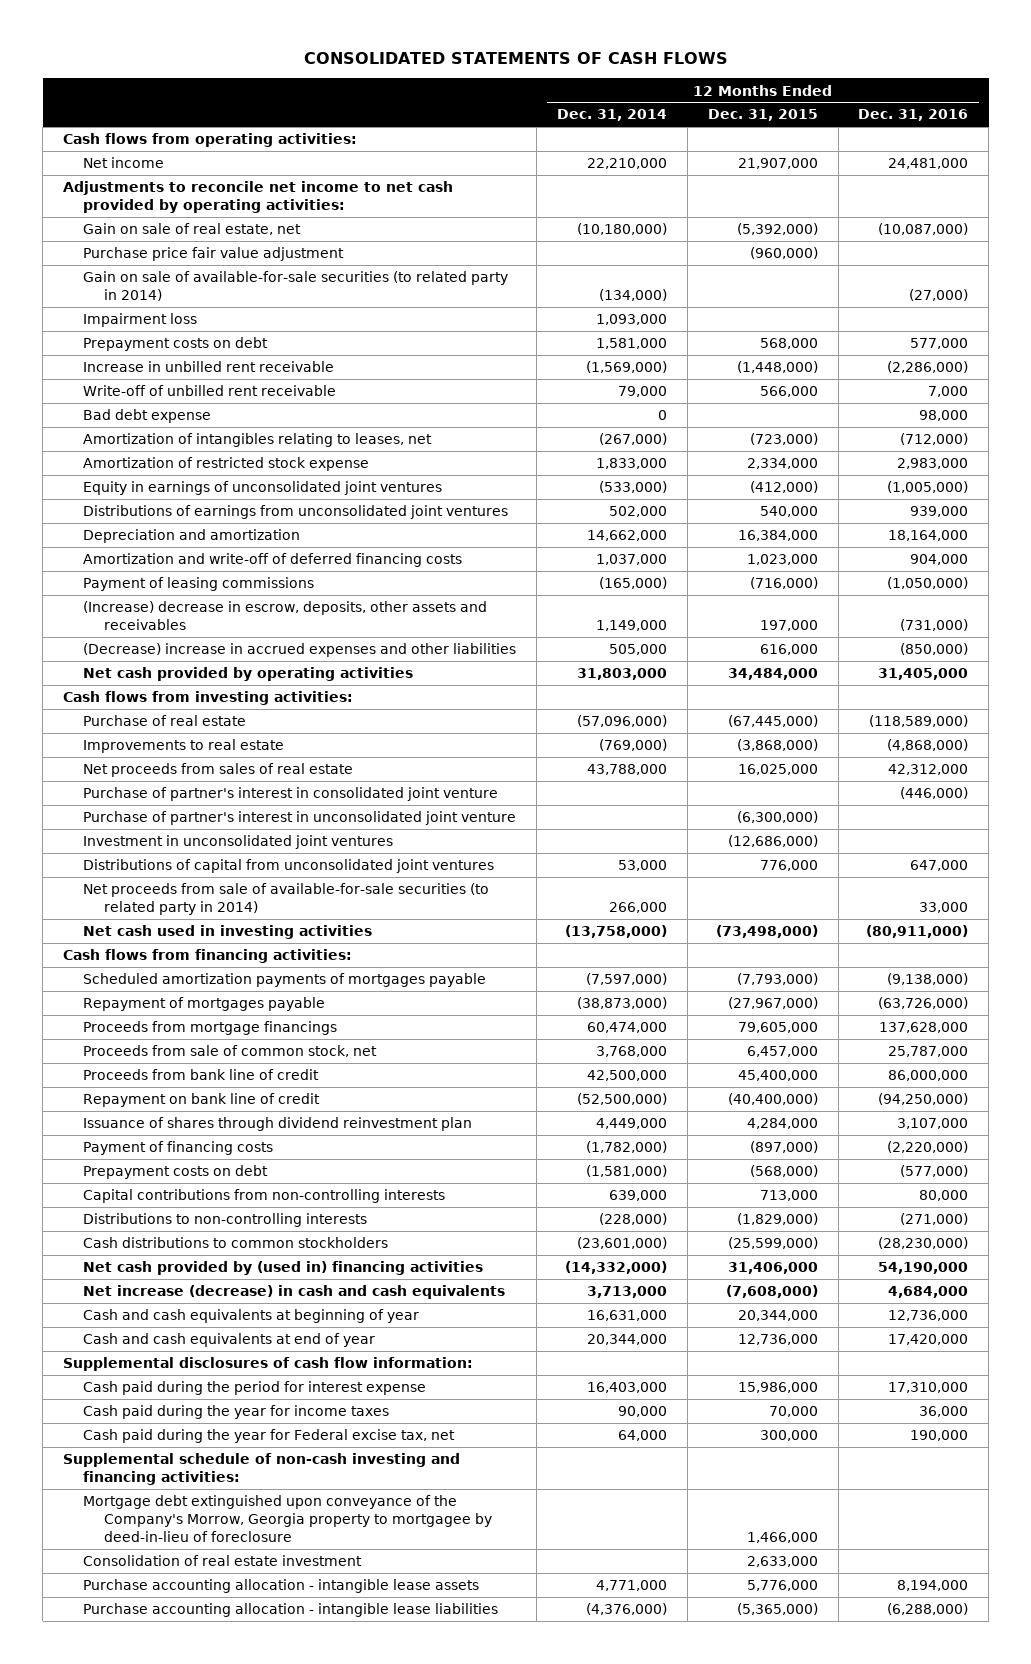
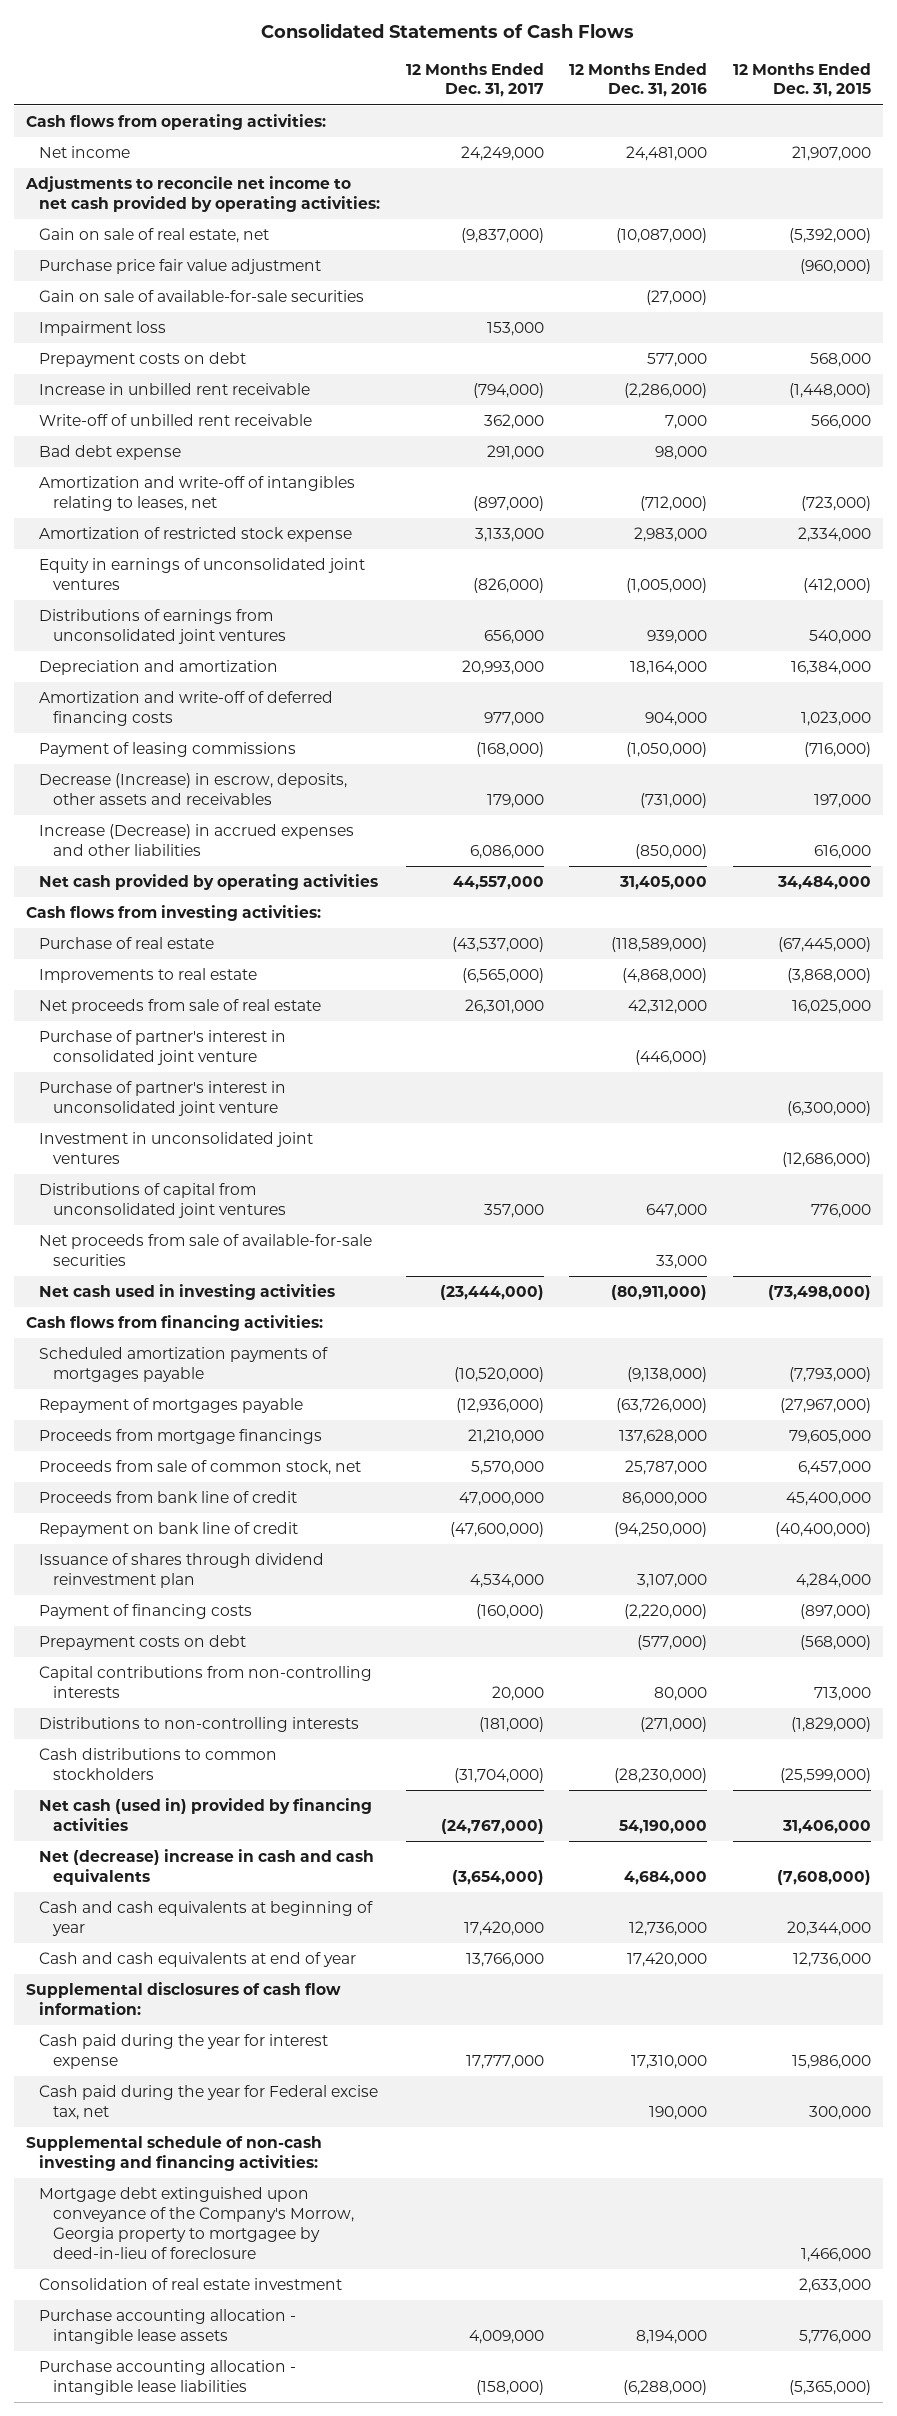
- CONSOLIDATED STATEMENTS OF CASH FLOWS
+ Consolidated Statements of Cash Flows
- | 12 Months Ended Dec. 31, 2014 | 12 Months Ended Dec. 31, 2015 | 12 Months Ended Dec. 31, 2016
+ | 12 Months Ended Dec. 31, 2017 | 12 Months Ended Dec. 31, 2016 | 12 Months Ended Dec. 31, 2015
- Gain on sale of available-for-sale securities (to related party in 2014) | (134,000) | | (27,000)
+ Gain on sale of available-for-sale securities | | (27,000) |
- Amortization of intangibles relating to leases, net | (267,000) | (723,000) | (712,000)
+ Amortization and write-off of intangibles relating to leases, net | (897,000) | (712,000) | (723,000)
- (Increase) decrease in escrow, deposits, other assets and receivables | 1,149,000 | 197,000 | (731,000)
- (Decrease) increase in accrued expenses and other liabilities | 505,000 | 616,000 | (850,000)
+ Decrease (Increase) in escrow, deposits, other assets and receivables | 179,000 | (731,000) | 197,000
+ Increase (Decrease) in accrued expenses and other liabilities | 6,086,000 | (850,000) | 616,000
- Net proceeds from sales of real estate | 43,788,000 | 16,025,000 | 42,312,000
+ Net proceeds from sale of real estate | 26,301,000 | 42,312,000 | 16,025,000
- Net proceeds from sale of available-for-sale securities (to related party in 2014) | 266,000 | | 33,000
+ Net proceeds from sale of available-for-sale securities | | 33,000 |
- Net cash provided by (used in) financing activities | (14,332,000) | 31,406,000 | 54,190,000
- Net increase (decrease) in cash and cash equivalents | 3,713,000 | (7,608,000) | 4,684,000
+ Net cash (used in) provided by financing activities | (24,767,000) | 54,190,000 | 31,406,000
+ Net (decrease) increase in cash and cash equivalents | (3,654,000) | 4,684,000 | (7,608,000)
- Cash paid during the period for interest expense | 16,403,000 | 15,986,000 | 17,310,000
- Cash paid during the year for income taxes | 90,000 | 70,000 | 36,000
+ Cash paid during the year for interest expense | 17,777,000 | 17,310,000 | 15,986,000

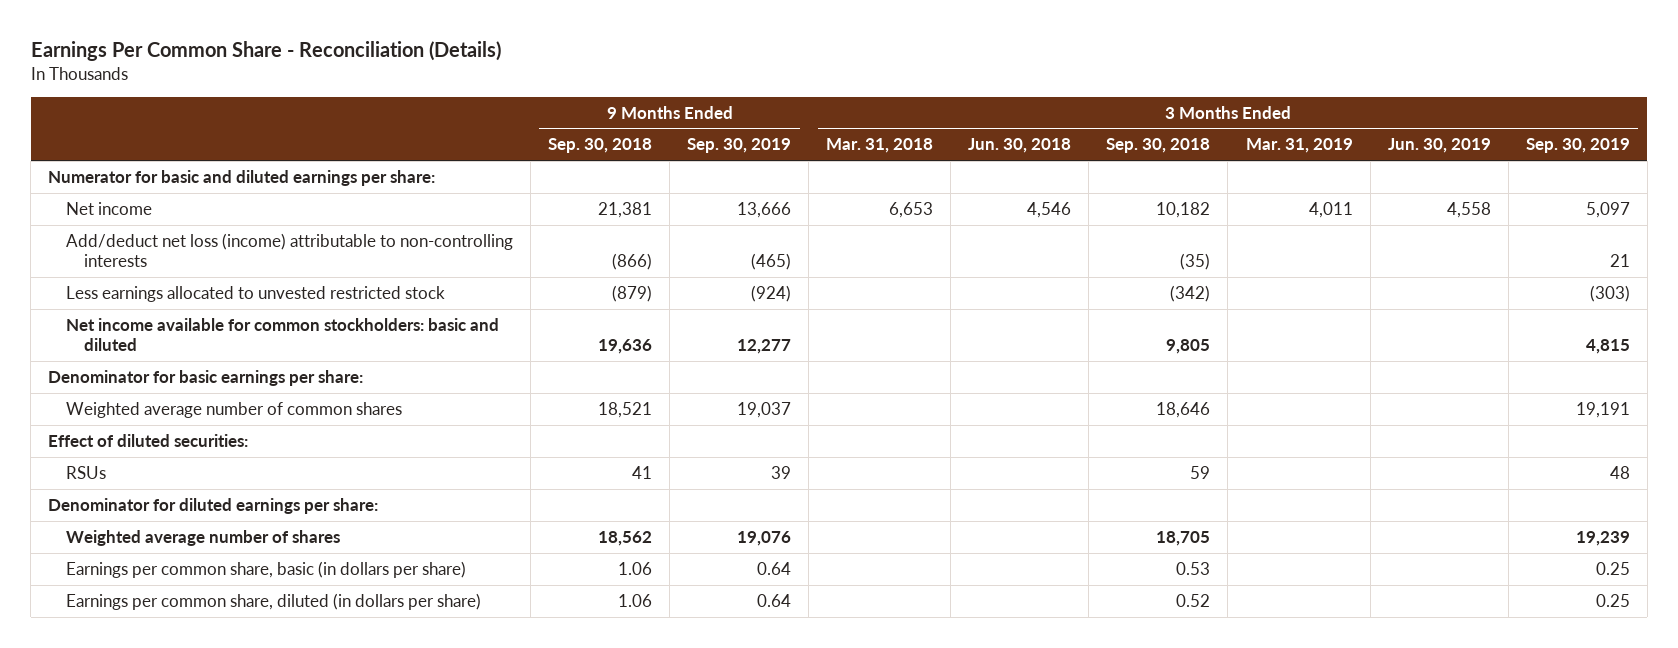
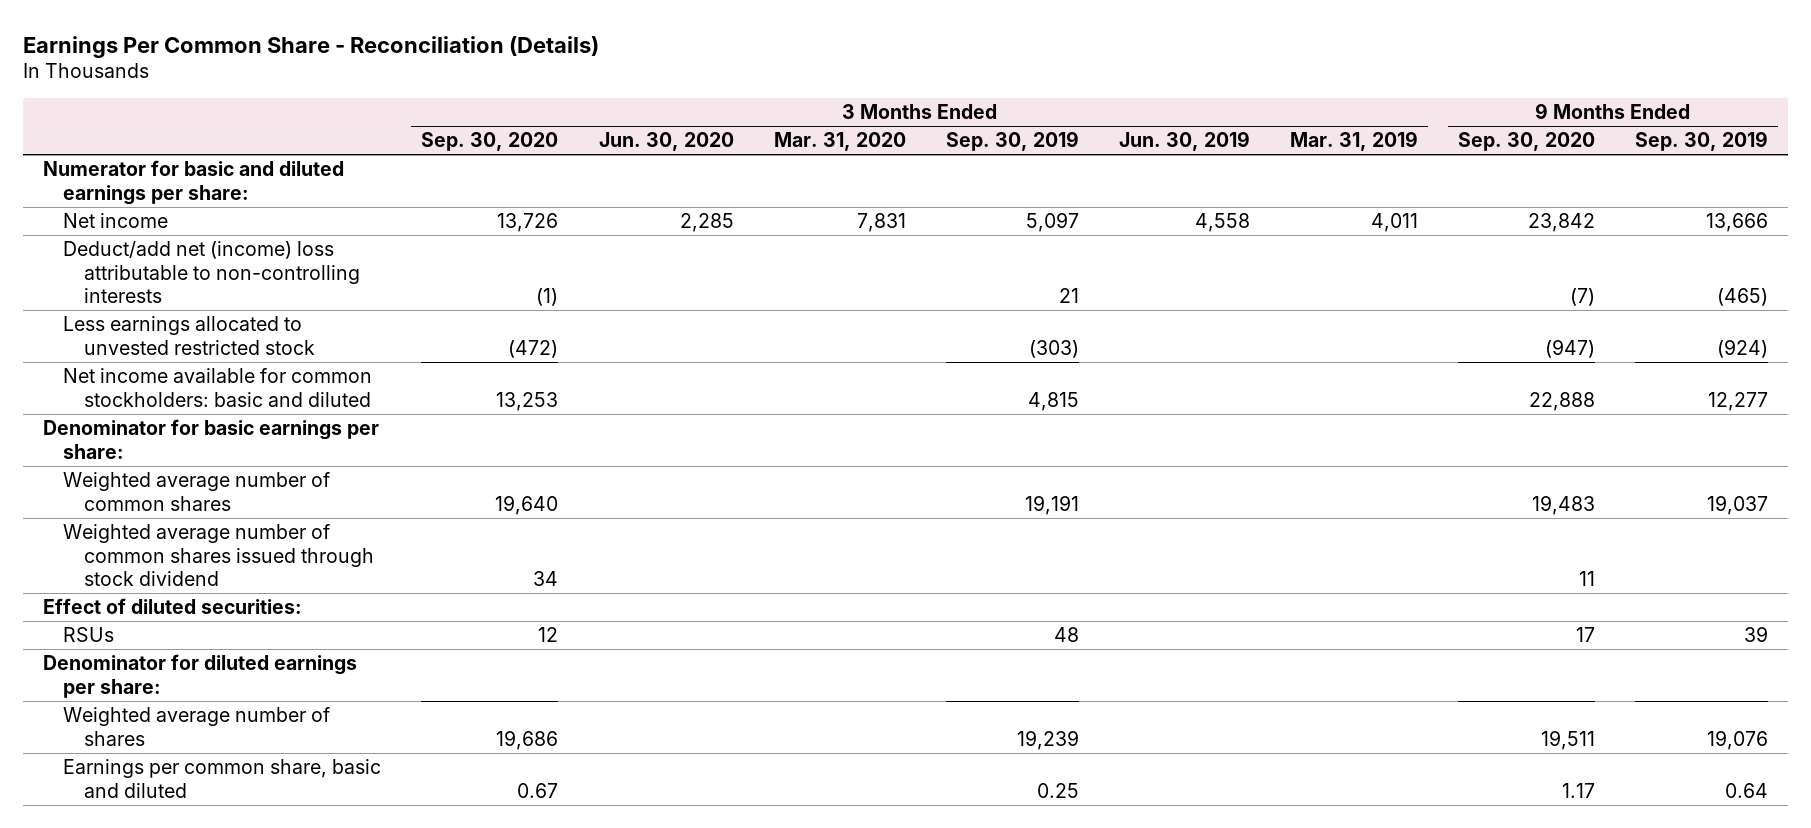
- | 9 Months Ended Sep. 30, 2018 | 9 Months Ended Sep. 30, 2019 | 3 Months Ended Mar. 31, 2018 | 3 Months Ended Jun. 30, 2018 | 3 Months Ended Sep. 30, 2018 | 3 Months Ended Mar. 31, 2019 | 3 Months Ended Jun. 30, 2019 | 3 Months Ended Sep. 30, 2019
+ | 3 Months Ended Sep. 30, 2020 | 3 Months Ended Jun. 30, 2020 | 3 Months Ended Mar. 31, 2020 | 3 Months Ended Sep. 30, 2019 | 3 Months Ended Jun. 30, 2019 | 3 Months Ended Mar. 31, 2019 | 9 Months Ended Sep. 30, 2020 | 9 Months Ended Sep. 30, 2019
- Add/deduct net loss (income) attributable to non-controlling interests | (866) | (465) | | | (35) | | | 21
+ Deduct/add net (income) loss attributable to non-controlling interests | (1) | | | 21 | | | (7) | (465)
+ Weighted average number of common shares issued through stock dividend | 34 | | | | | | 11 |
- Earnings per common share, basic (in dollars per share) | 1.06 | 0.64 | | | 0.53 | | | 0.25
- Earnings per common share, diluted (in dollars per share) | 1.06 | 0.64 | | | 0.52 | | | 0.25
+ Earnings per common share, basic and diluted | 0.67 | | | 0.25 | | | 1.17 | 0.64

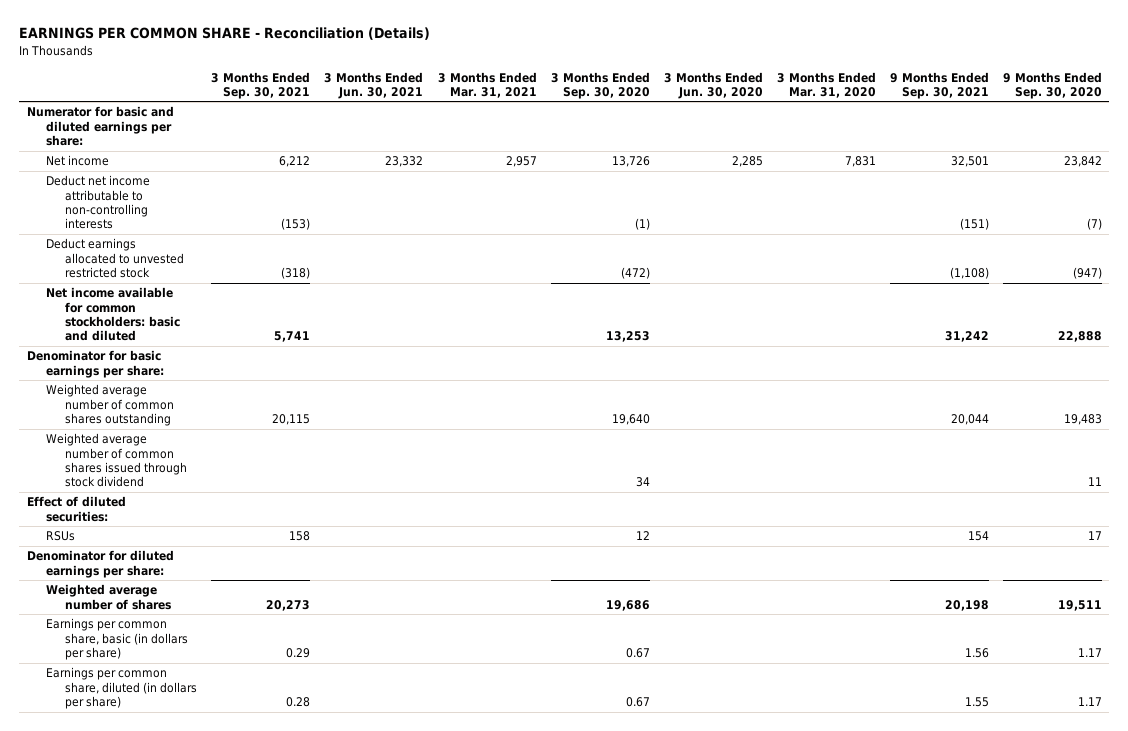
- Earnings Per Common Share - Reconciliation (Details)
+ EARNINGS PER COMMON SHARE - Reconciliation (Details)
- | 3 Months Ended Sep. 30, 2020 | 3 Months Ended Jun. 30, 2020 | 3 Months Ended Mar. 31, 2020 | 3 Months Ended Sep. 30, 2019 | 3 Months Ended Jun. 30, 2019 | 3 Months Ended Mar. 31, 2019 | 9 Months Ended Sep. 30, 2020 | 9 Months Ended Sep. 30, 2019
+ | 3 Months Ended Sep. 30, 2021 | 3 Months Ended Jun. 30, 2021 | 3 Months Ended Mar. 31, 2021 | 3 Months Ended Sep. 30, 2020 | 3 Months Ended Jun. 30, 2020 | 3 Months Ended Mar. 31, 2020 | 9 Months Ended Sep. 30, 2021 | 9 Months Ended Sep. 30, 2020
- Deduct/add net (income) loss attributable to non-controlling interests | (1) | | | 21 | | | (7) | (465)
- Less earnings allocated to unvested restricted stock | (472) | | | (303) | | | (947) | (924)
+ Deduct net income attributable to non-controlling interests | (153) | | | (1) | | | (151) | (7)
+ Deduct earnings allocated to unvested restricted stock | (318) | | | (472) | | | (1,108) | (947)
- Weighted average number of common shares | 19,640 | | | 19,191 | | | 19,483 | 19,037
+ Weighted average number of common shares outstanding | 20,115 | | | 19,640 | | | 20,044 | 19,483
- Earnings per common share, basic and diluted | 0.67 | | | 0.25 | | | 1.17 | 0.64
+ Earnings per common share, basic (in dollars per share) | 0.29 | | | 0.67 | | | 1.56 | 1.17
+ Earnings per common share, diluted (in dollars per share) | 0.28 | | | 0.67 | | | 1.55 | 1.17

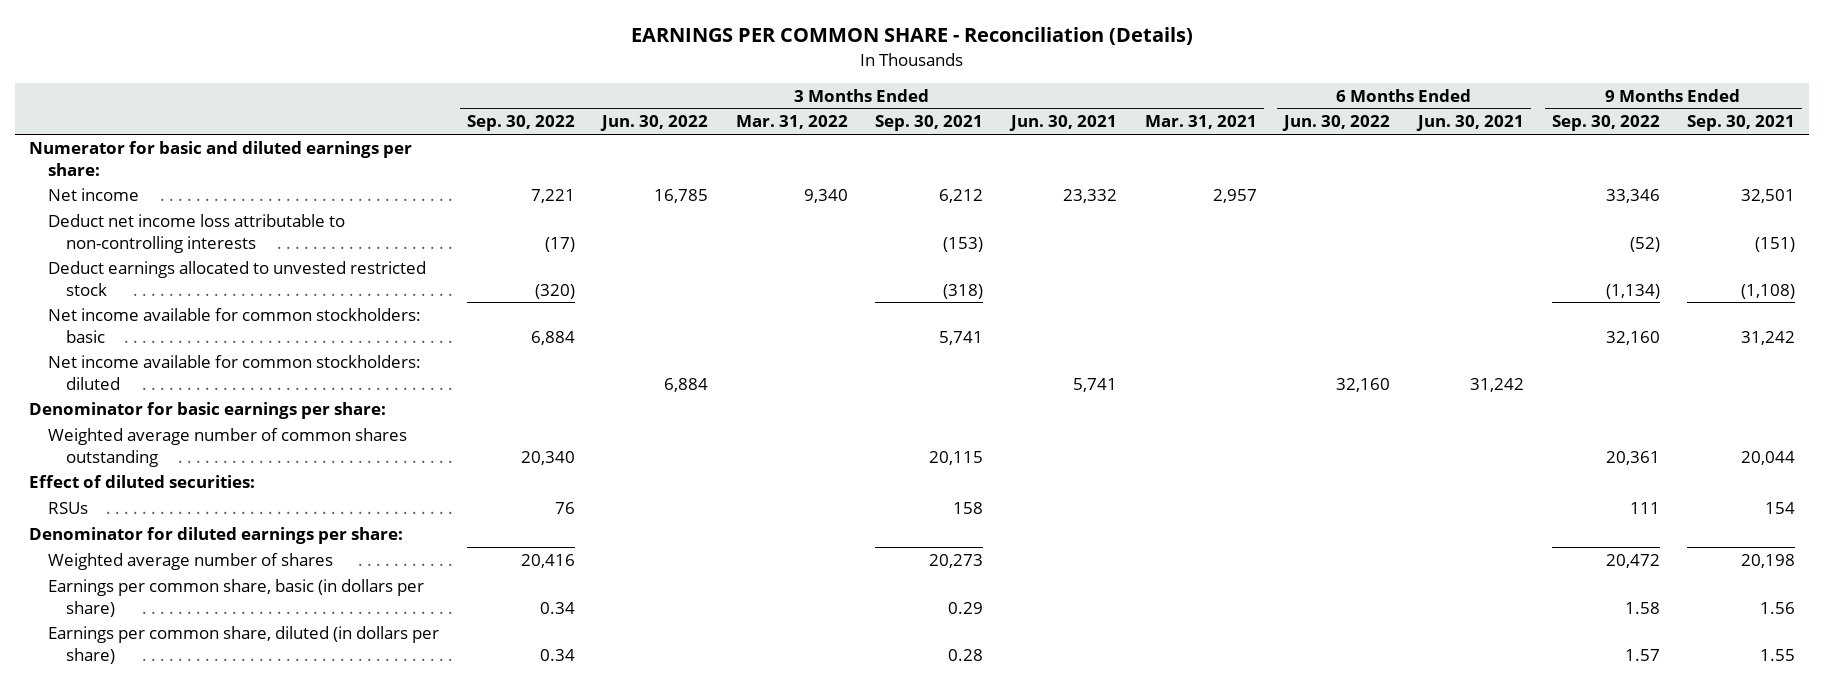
- | 3 Months Ended Sep. 30, 2021 | 3 Months Ended Jun. 30, 2021 | 3 Months Ended Mar. 31, 2021 | 3 Months Ended Sep. 30, 2020 | 3 Months Ended Jun. 30, 2020 | 3 Months Ended Mar. 31, 2020 | 9 Months Ended Sep. 30, 2021 | 9 Months Ended Sep. 30, 2020
+ | 3 Months Ended Sep. 30, 2022 | 3 Months Ended Jun. 30, 2022 | 3 Months Ended Mar. 31, 2022 | 3 Months Ended Sep. 30, 2021 | 3 Months Ended Jun. 30, 2021 | 3 Months Ended Mar. 31, 2021 | 6 Months Ended Jun. 30, 2022 | 6 Months Ended Jun. 30, 2021 | 9 Months Ended Sep. 30, 2022 | 9 Months Ended Sep. 30, 2021
- Deduct net income attributable to non-controlling interests | (153) | | | (1) | | | (151) | (7)
+ Deduct net income loss attributable to non-controlling interests | (17) | | | (153) | | | | | (52) | (151)
- Net income available for common stockholders: basic and diluted | 5,741 | | | 13,253 | | | 31,242 | 22,888
+ Net income available for common stockholders: basic | 6,884 | | | 5,741 | | | | | 32,160 | 31,242
+ Net income available for common stockholders: diluted | | 6,884 | | | 5,741 | | 32,160 | 31,242 | |
- Weighted average number of common shares issued through stock dividend | | | | 34 | | | | 11

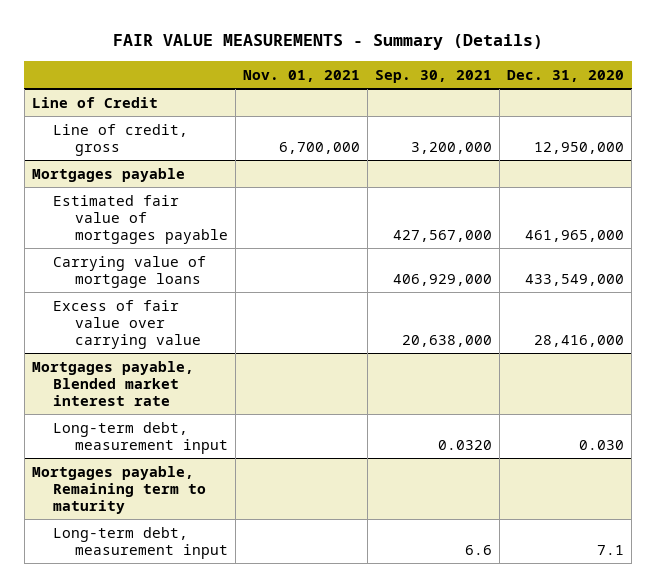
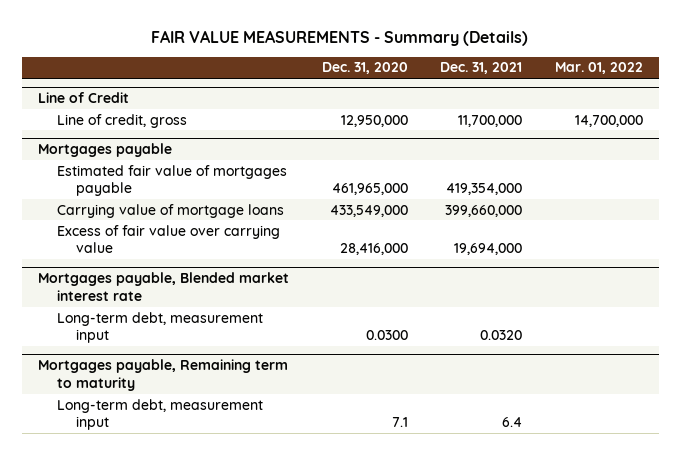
- | Nov. 01, 2021 | Sep. 30, 2021 | Dec. 31, 2020
+ | Dec. 31, 2020 | Dec. 31, 2021 | Mar. 01, 2022
@ Mortgages payable, Blended market interest rate
- Long-term debt, measurement input | | 0.0320 | 0.030
+ Long-term debt, measurement input | 0.0300 | 0.0320 |

